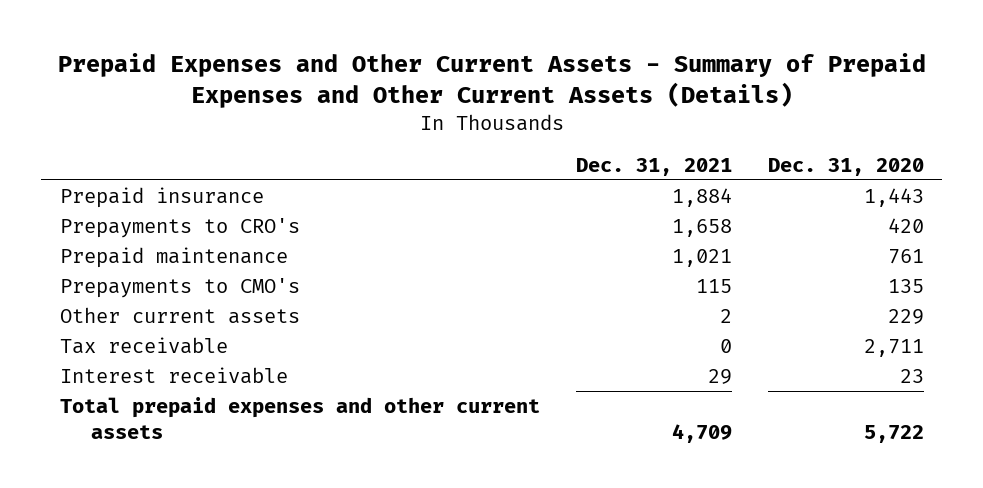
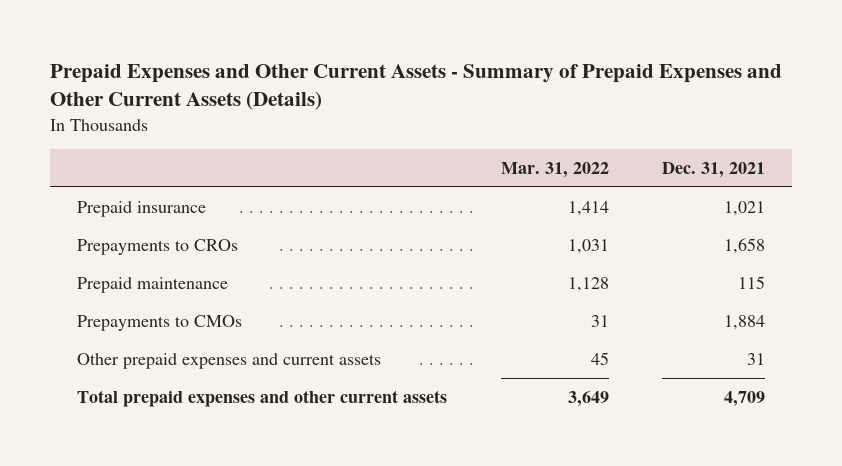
- | Dec. 31, 2021 | Dec. 31, 2020
+ | Mar. 31, 2022 | Dec. 31, 2021
- Prepaid insurance | 1,884 | 1,443
- Prepayments to CRO's | 1,658 | 420
- Prepaid maintenance | 1,021 | 761
- Prepayments to CMO's | 115 | 135
- Other current assets | 2 | 229
- Tax receivable | 0 | 2,711
- Interest receivable | 29 | 23
+ Prepaid insurance | 1,414 | 1,021
+ Prepayments to CROs | 1,031 | 1,658
+ Prepaid maintenance | 1,128 | 115
+ Prepayments to CMOs | 31 | 1,884
+ Other prepaid expenses and current assets | 45 | 31

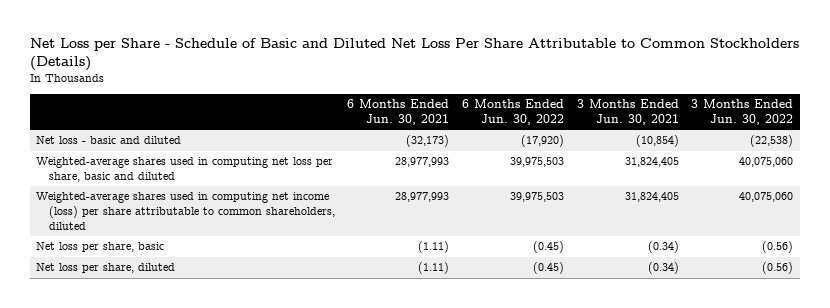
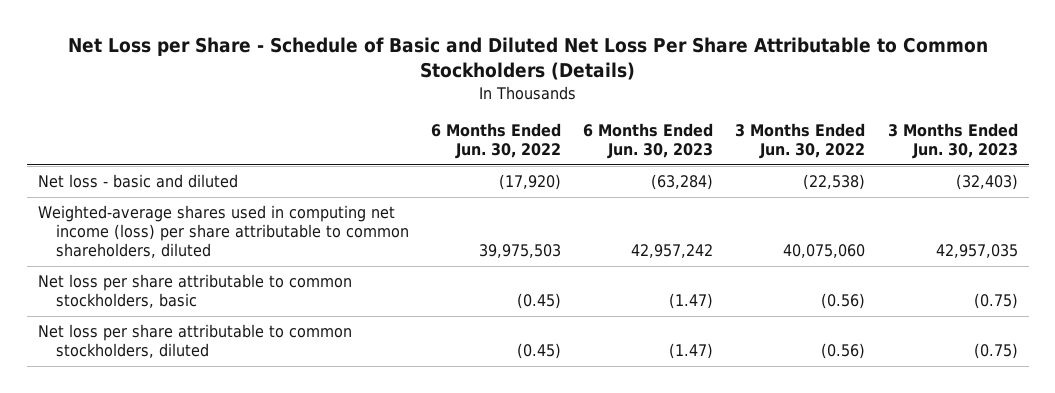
- | 6 Months Ended Jun. 30, 2021 | 6 Months Ended Jun. 30, 2022 | 3 Months Ended Jun. 30, 2021 | 3 Months Ended Jun. 30, 2022
+ | 6 Months Ended Jun. 30, 2022 | 6 Months Ended Jun. 30, 2023 | 3 Months Ended Jun. 30, 2022 | 3 Months Ended Jun. 30, 2023
- Weighted-average shares used in computing net loss per share, basic and diluted | 28,977,993 | 39,975,503 | 31,824,405 | 40,075,060
- Net loss per share, basic | (1.11) | (0.45) | (0.34) | (0.56)
- Net loss per share, diluted | (1.11) | (0.45) | (0.34) | (0.56)
+ Net loss per share attributable to common stockholders, basic | (0.45) | (1.47) | (0.56) | (0.75)
+ Net loss per share attributable to common stockholders, diluted | (0.45) | (1.47) | (0.56) | (0.75)

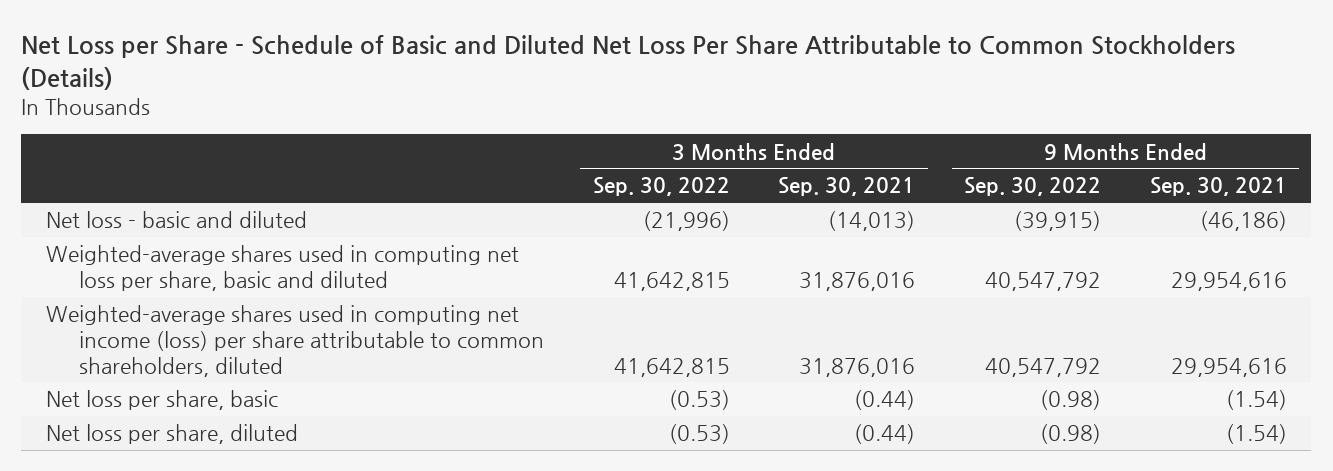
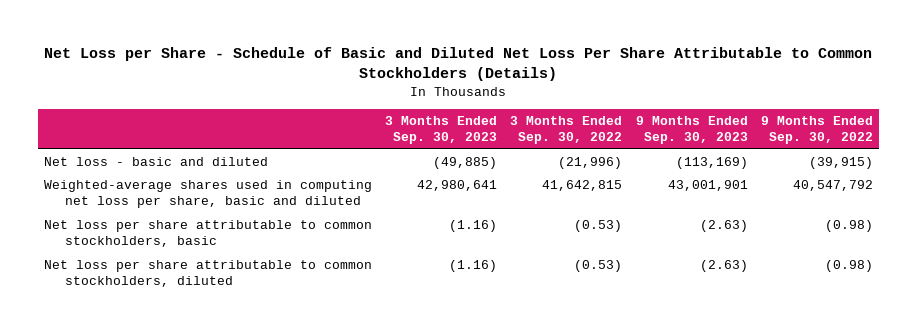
- | 3 Months Ended Sep. 30, 2022 | 3 Months Ended Sep. 30, 2021 | 9 Months Ended Sep. 30, 2022 | 9 Months Ended Sep. 30, 2021
+ | 3 Months Ended Sep. 30, 2023 | 3 Months Ended Sep. 30, 2022 | 9 Months Ended Sep. 30, 2023 | 9 Months Ended Sep. 30, 2022
- Weighted-average shares used in computing net income (loss) per share attributable to common shareholders, diluted | 41,642,815 | 31,876,016 | 40,547,792 | 29,954,616
- Net loss per share, basic | (0.53) | (0.44) | (0.98) | (1.54)
- Net loss per share, diluted | (0.53) | (0.44) | (0.98) | (1.54)
+ Net loss per share attributable to common stockholders, basic | (1.16) | (0.53) | (2.63) | (0.98)
+ Net loss per share attributable to common stockholders, diluted | (1.16) | (0.53) | (2.63) | (0.98)

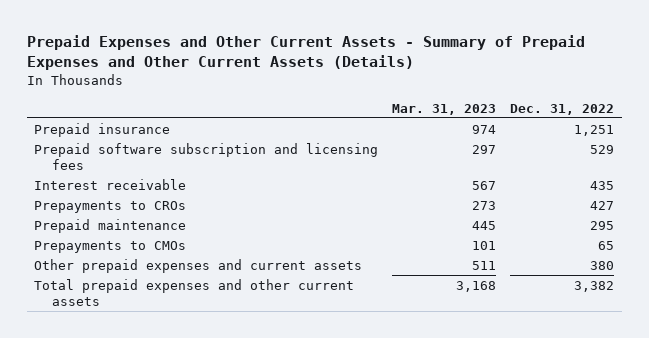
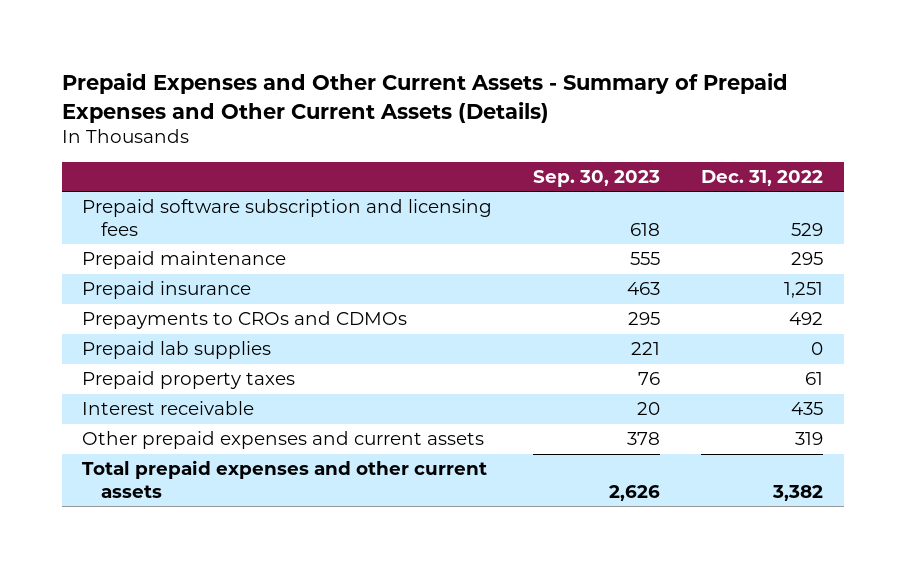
- | Mar. 31, 2023 | Dec. 31, 2022
+ | Sep. 30, 2023 | Dec. 31, 2022
- Prepayments to CROs | 273 | 427
- Prepayments to CMOs | 101 | 65
- Other prepaid expenses and current assets | 511 | 380
moved down: Prepaid insurance | 463 | 1,251
+ Prepayments to CROs and CDMOs | 295 | 492
+ Prepaid lab supplies | 221 | 0
+ Prepaid property taxes | 76 | 61
moved down: Interest receivable | 20 | 435
+ Other prepaid expenses and current assets | 378 | 319

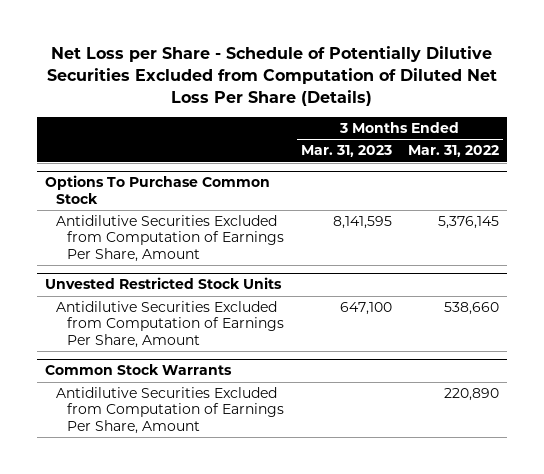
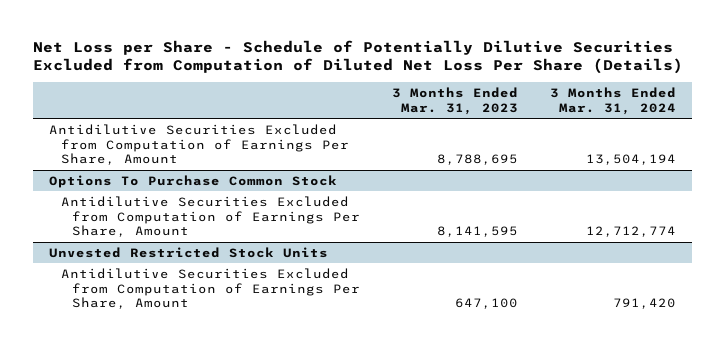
- | 3 Months Ended Mar. 31, 2023 | 3 Months Ended Mar. 31, 2022
+ | 3 Months Ended Mar. 31, 2023 | 3 Months Ended Mar. 31, 2024
+ Antidilutive Securities Excluded from Computation of Earnings Per Share, Amount | 8,788,695 | 13,504,194
- Common Stock Warrants
- Antidilutive Securities Excluded from Computation of Earnings Per Share, Amount | | 220,890

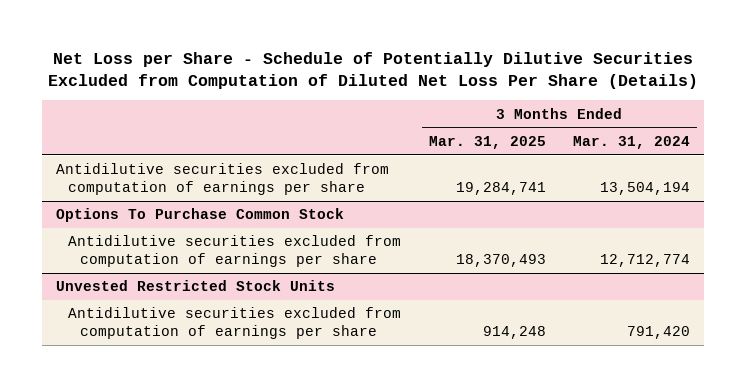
- | 3 Months Ended Mar. 31, 2023 | 3 Months Ended Mar. 31, 2024
+ | 3 Months Ended Mar. 31, 2025 | 3 Months Ended Mar. 31, 2024
- Antidilutive Securities Excluded from Computation of Earnings Per Share, Amount | 8,788,695 | 13,504,194
+ Antidilutive securities excluded from computation of earnings per share | 19,284,741 | 13,504,194
@ Options To Purchase Common Stock
- Antidilutive Securities Excluded from Computation of Earnings Per Share, Amount | 8,141,595 | 12,712,774
+ Antidilutive securities excluded from computation of earnings per share | 18,370,493 | 12,712,774
@ Unvested Restricted Stock Units
- Antidilutive Securities Excluded from Computation of Earnings Per Share, Amount | 647,100 | 791,420
+ Antidilutive securities excluded from computation of earnings per share | 914,248 | 791,420

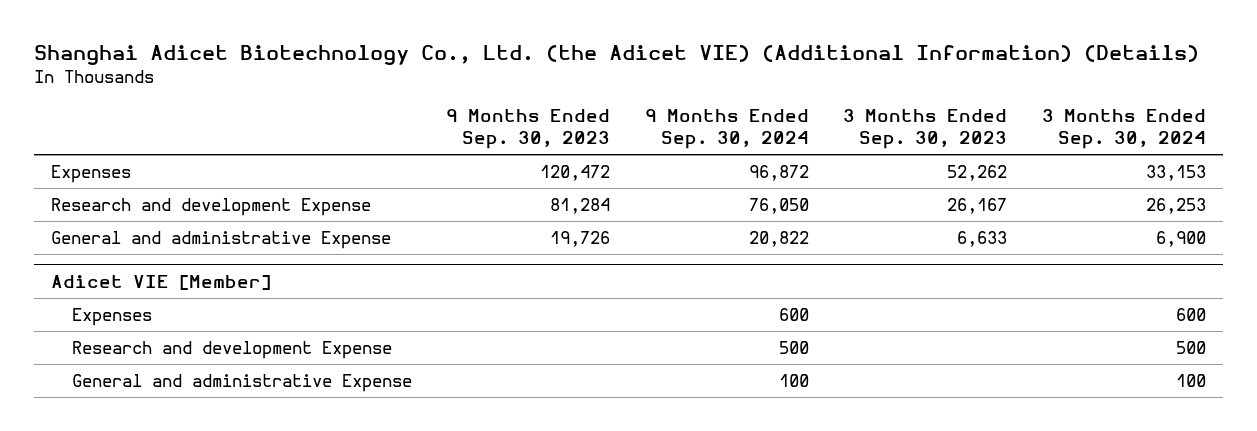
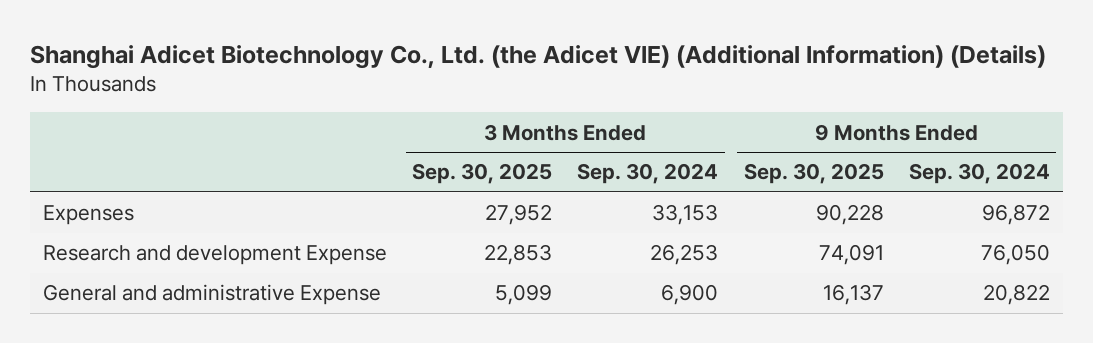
- | 9 Months Ended Sep. 30, 2023 | 9 Months Ended Sep. 30, 2024 | 3 Months Ended Sep. 30, 2023 | 3 Months Ended Sep. 30, 2024
+ | 3 Months Ended Sep. 30, 2025 | 3 Months Ended Sep. 30, 2024 | 9 Months Ended Sep. 30, 2025 | 9 Months Ended Sep. 30, 2024
- Adicet VIE [Member]
- Expenses | | 600 | | 600
- Research and development Expense | | 500 | | 500
- General and administrative Expense | | 100 | | 100

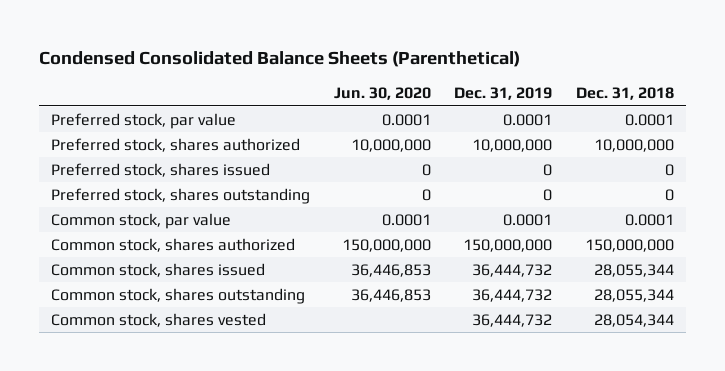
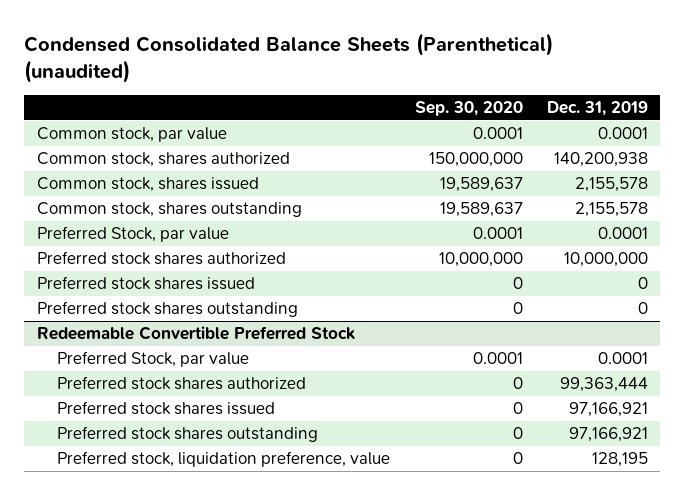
- Condensed Consolidated Balance Sheets (Parenthetical)
+ Condensed Consolidated Balance Sheets (Parenthetical) (unaudited)
- | Jun. 30, 2020 | Dec. 31, 2019 | Dec. 31, 2018
+ | Sep. 30, 2020 | Dec. 31, 2019
- Preferred stock, par value | 0.0001 | 0.0001 | 0.0001
- Preferred stock, shares authorized | 10,000,000 | 10,000,000 | 10,000,000
- Preferred stock, shares issued | 0 | 0 | 0
- Preferred stock, shares outstanding | 0 | 0 | 0
- Common stock, shares authorized | 150,000,000 | 150,000,000 | 150,000,000
- Common stock, shares issued | 36,446,853 | 36,444,732 | 28,055,344
- Common stock, shares outstanding | 36,446,853 | 36,444,732 | 28,055,344
- Common stock, shares vested | | 36,444,732 | 28,054,344
+ Common stock, shares authorized | 150,000,000 | 140,200,938
+ Common stock, shares issued | 19,589,637 | 2,155,578
+ Common stock, shares outstanding | 19,589,637 | 2,155,578
+ Preferred Stock, par value | 0.0001 | 0.0001
+ Preferred stock shares authorized | 10,000,000 | 10,000,000
+ Preferred stock shares issued | 0 | 0
+ Preferred stock shares outstanding | 0 | 0
+ Redeemable Convertible Preferred Stock
+ Preferred Stock, par value | 0.0001 | 0.0001
+ Preferred stock shares authorized | 0 | 99,363,444
+ Preferred stock shares issued | 0 | 97,166,921
+ Preferred stock shares outstanding | 0 | 97,166,921
+ Preferred stock, liquidation preference, value | 0 | 128,195

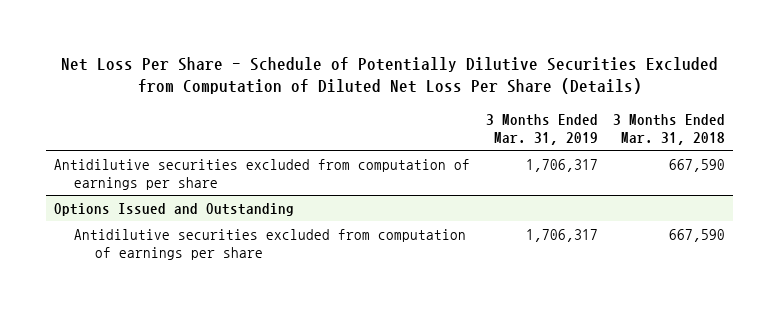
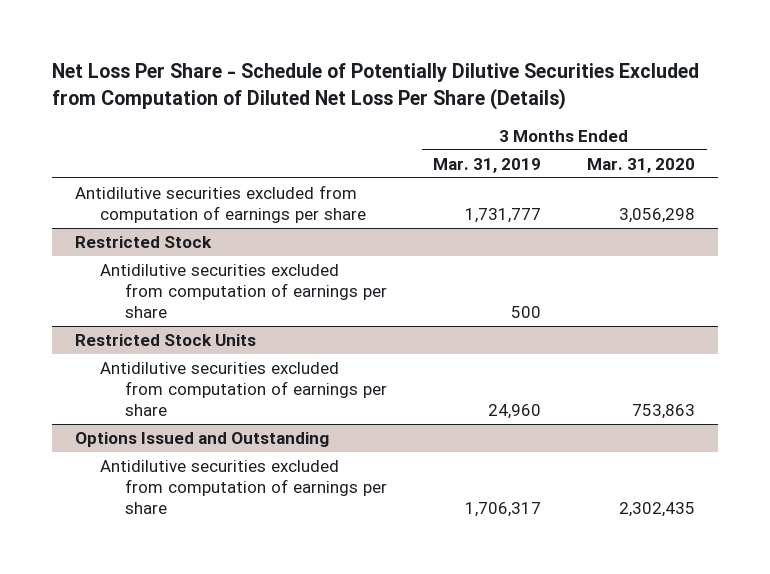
- | 3 Months Ended Mar. 31, 2019 | 3 Months Ended Mar. 31, 2018
+ | 3 Months Ended Mar. 31, 2019 | 3 Months Ended Mar. 31, 2020
- Antidilutive securities excluded from computation of earnings per share | 1,706,317 | 667,590
+ Antidilutive securities excluded from computation of earnings per share | 1,731,777 | 3,056,298
+ Restricted Stock
+ Antidilutive securities excluded from computation of earnings per share | 500 |
+ Restricted Stock Units
+ Antidilutive securities excluded from computation of earnings per share | 24,960 | 753,863

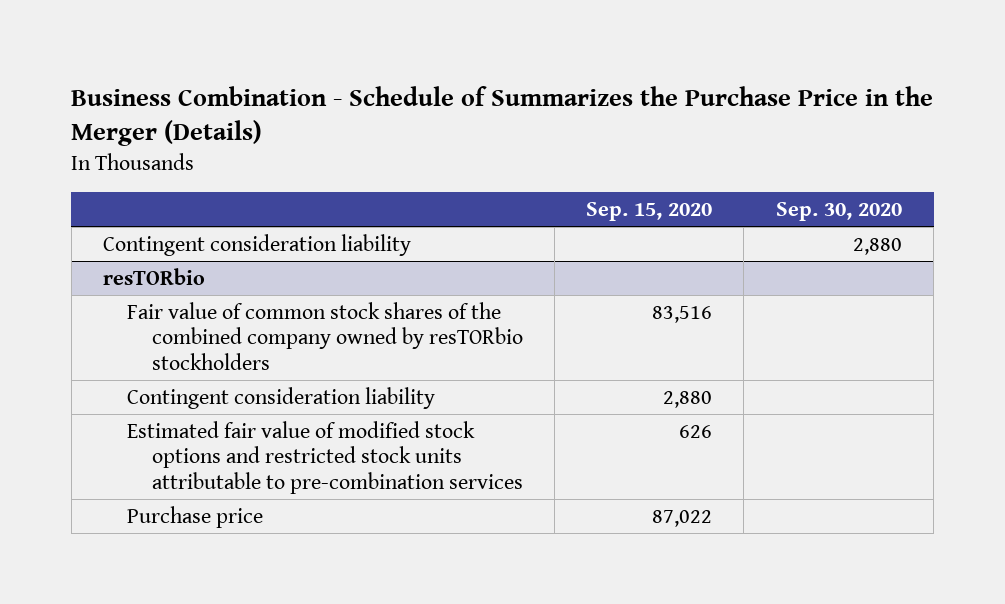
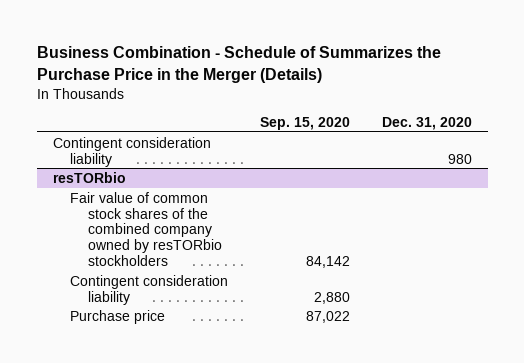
- | Sep. 15, 2020 | Sep. 30, 2020
+ | Sep. 15, 2020 | Dec. 31, 2020
@ resTORbio
- Fair value of common stock shares of the combined company owned by resTORbio stockholders | 83,516 |
+ Fair value of common stock shares of the combined company owned by resTORbio stockholders | 84,142 |
- Estimated fair value of modified stock options and restricted stock units attributable to pre-combination services | 626 |

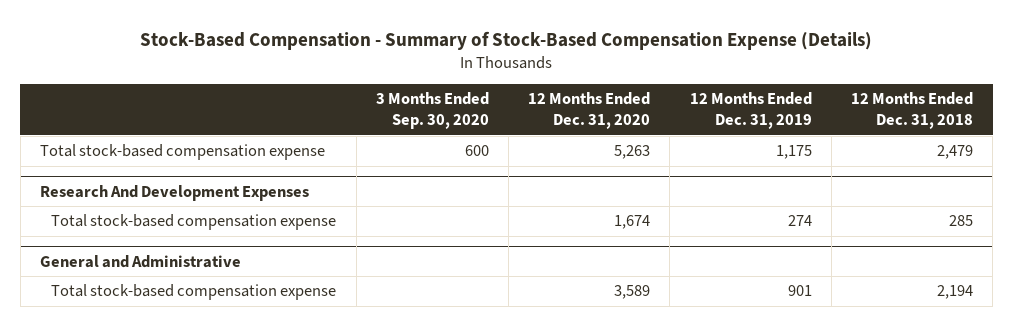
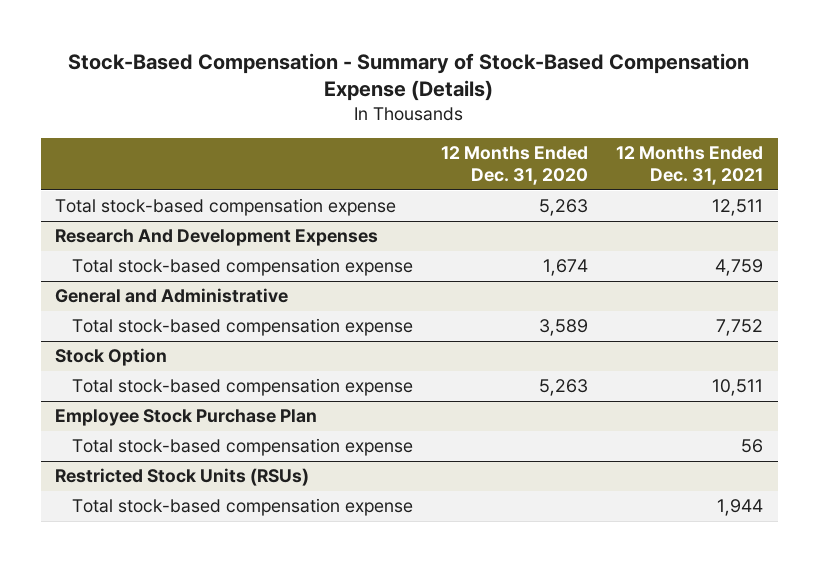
- | 3 Months Ended Sep. 30, 2020 | 12 Months Ended Dec. 31, 2020 | 12 Months Ended Dec. 31, 2019 | 12 Months Ended Dec. 31, 2018
+ | 12 Months Ended Dec. 31, 2020 | 12 Months Ended Dec. 31, 2021
+ Stock Option
+ Total stock-based compensation expense | 5,263 | 10,511
+ Employee Stock Purchase Plan
+ Total stock-based compensation expense | | 56
+ Restricted Stock Units (RSUs)
+ Total stock-based compensation expense | | 1,944

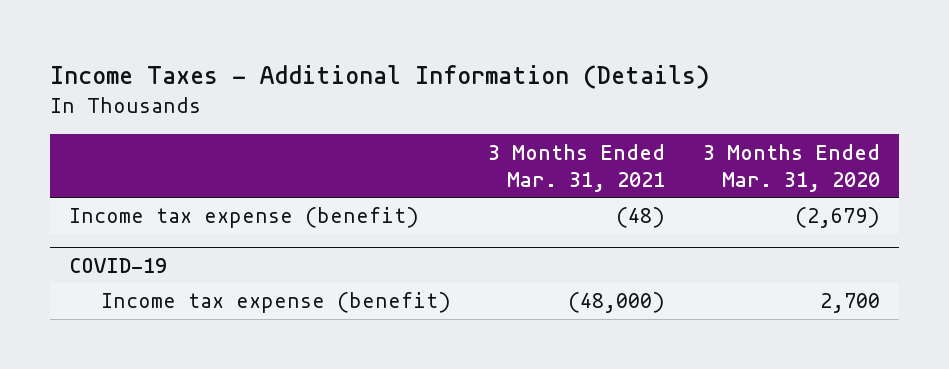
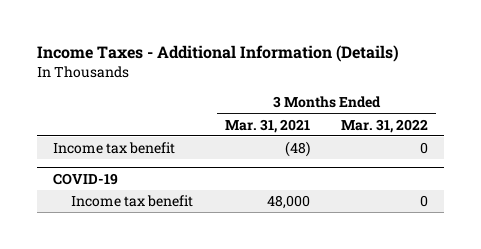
- | 3 Months Ended Mar. 31, 2021 | 3 Months Ended Mar. 31, 2020
+ | 3 Months Ended Mar. 31, 2021 | 3 Months Ended Mar. 31, 2022
- Income tax expense (benefit) | (48) | (2,679)
+ Income tax benefit | (48) | 0
@ COVID-19
- Income tax expense (benefit) | (48,000) | 2,700
+ Income tax benefit | 48,000 | 0

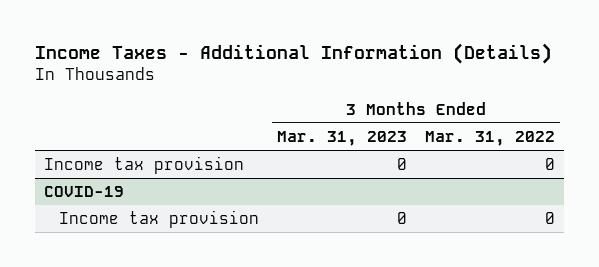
- | 3 Months Ended Mar. 31, 2021 | 3 Months Ended Mar. 31, 2022
+ | 3 Months Ended Mar. 31, 2023 | 3 Months Ended Mar. 31, 2022
- Income tax benefit | (48) | 0
+ Income tax provision | 0 | 0
@ COVID-19
- Income tax benefit | 48,000 | 0
+ Income tax provision | 0 | 0

